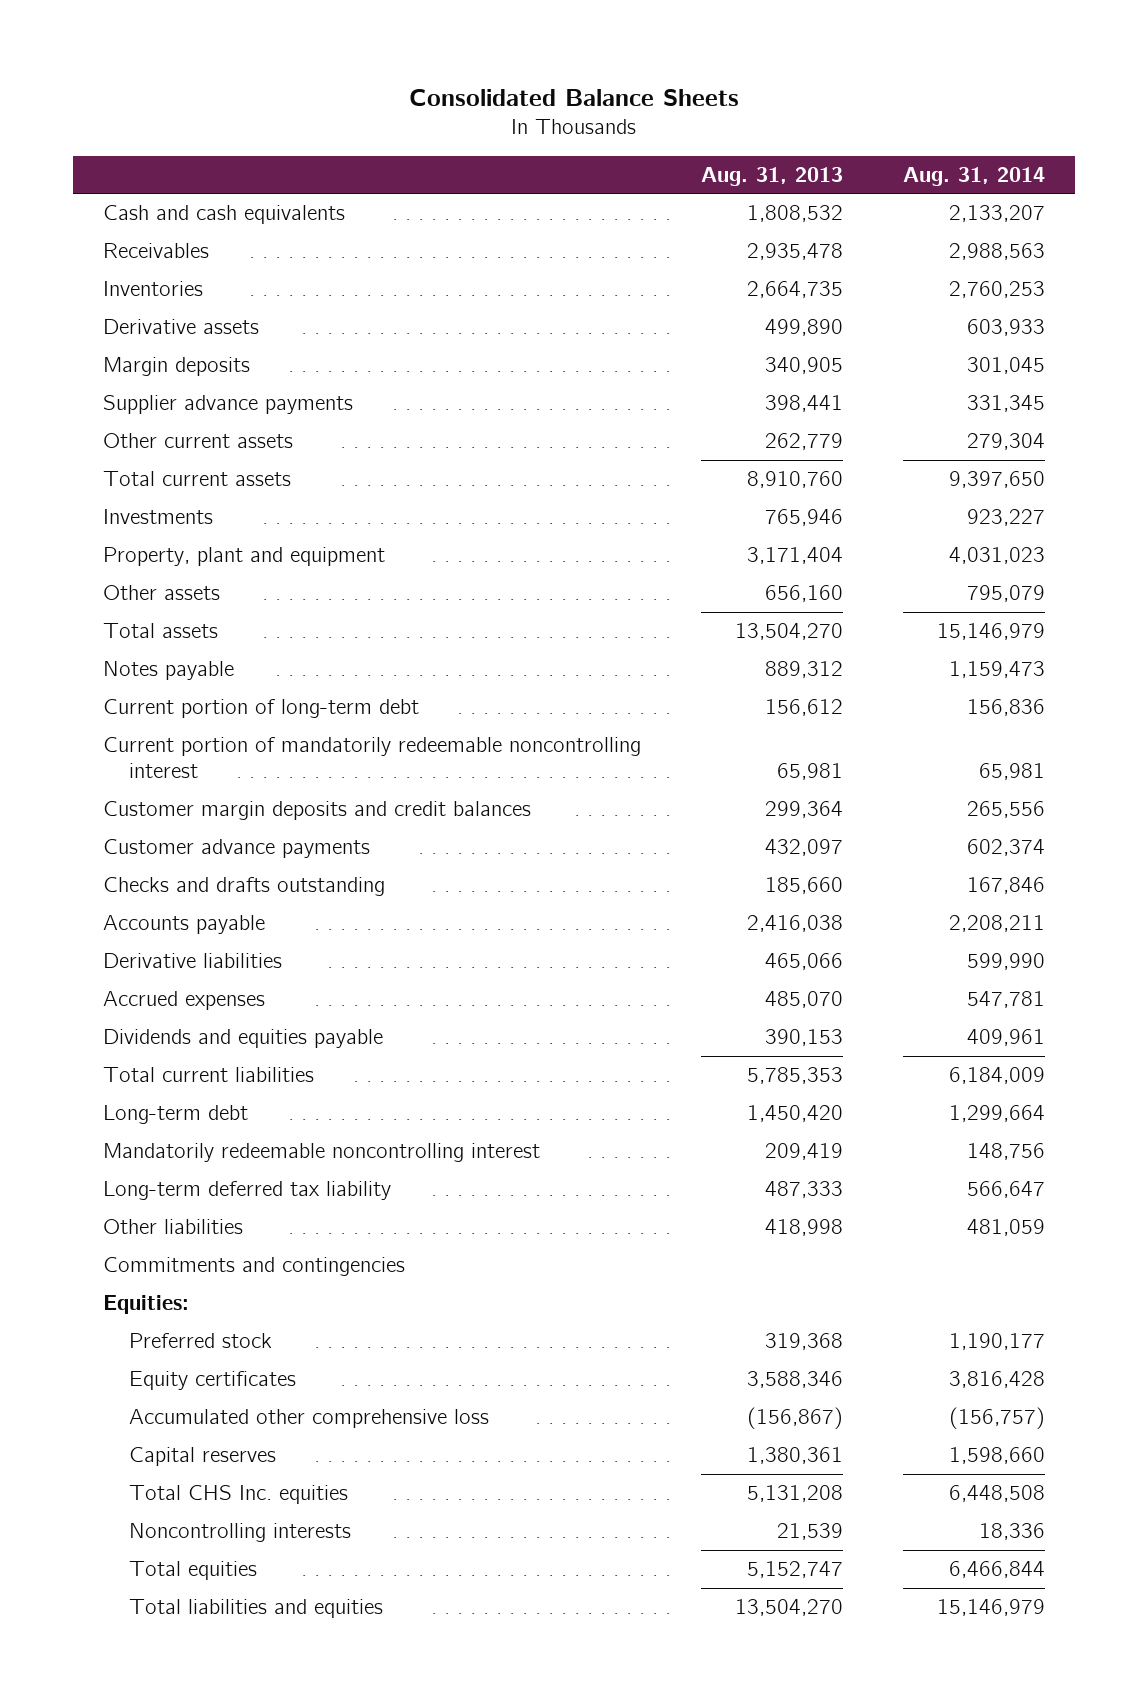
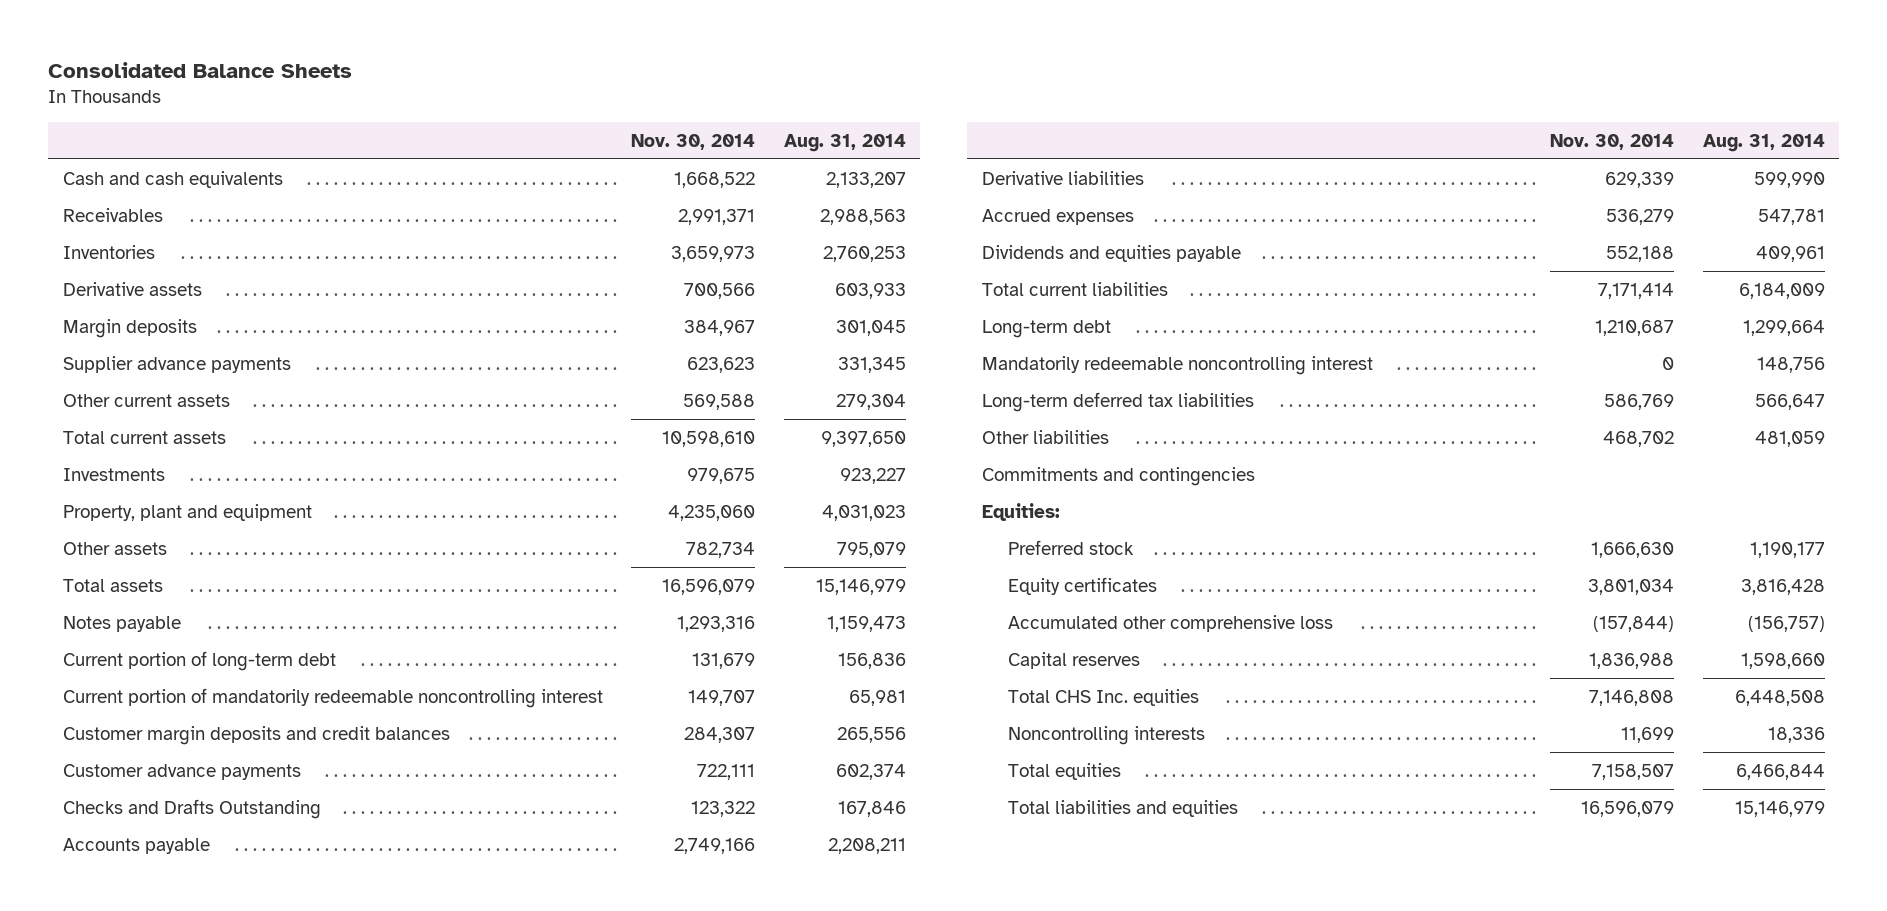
- | Aug. 31, 2013 | Aug. 31, 2014
+ | Nov. 30, 2014 | Aug. 31, 2014
- Checks and drafts outstanding | 185,660 | 167,846
+ Checks and Drafts Outstanding | 123,322 | 167,846
- Long-term deferred tax liability | 487,333 | 566,647
+ Long-term deferred tax liabilities | 586,769 | 566,647

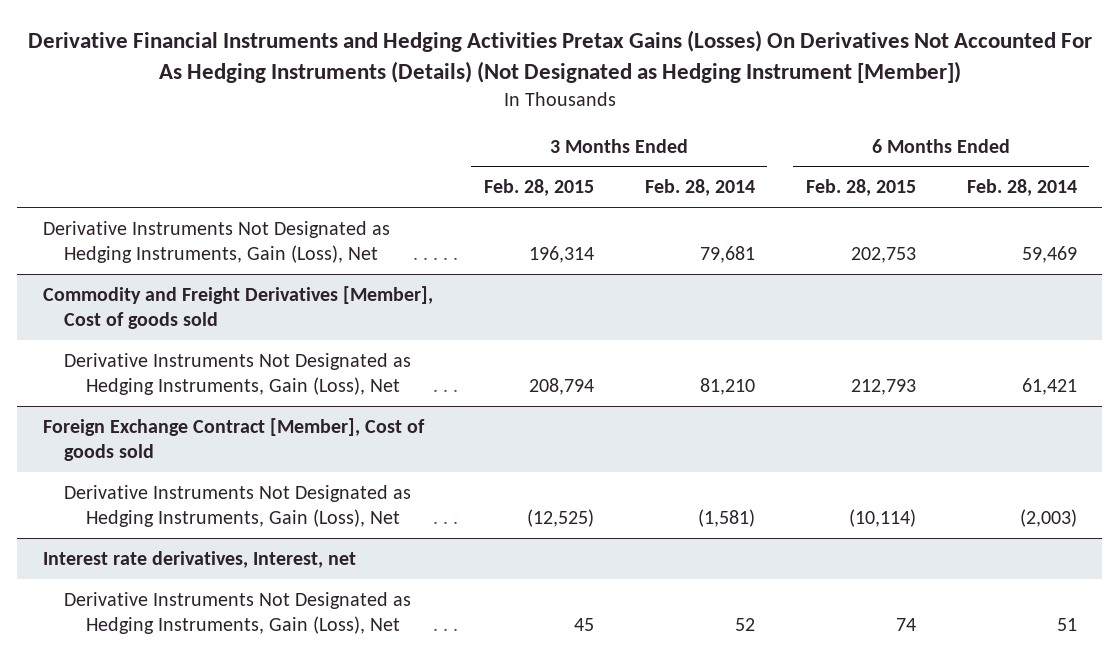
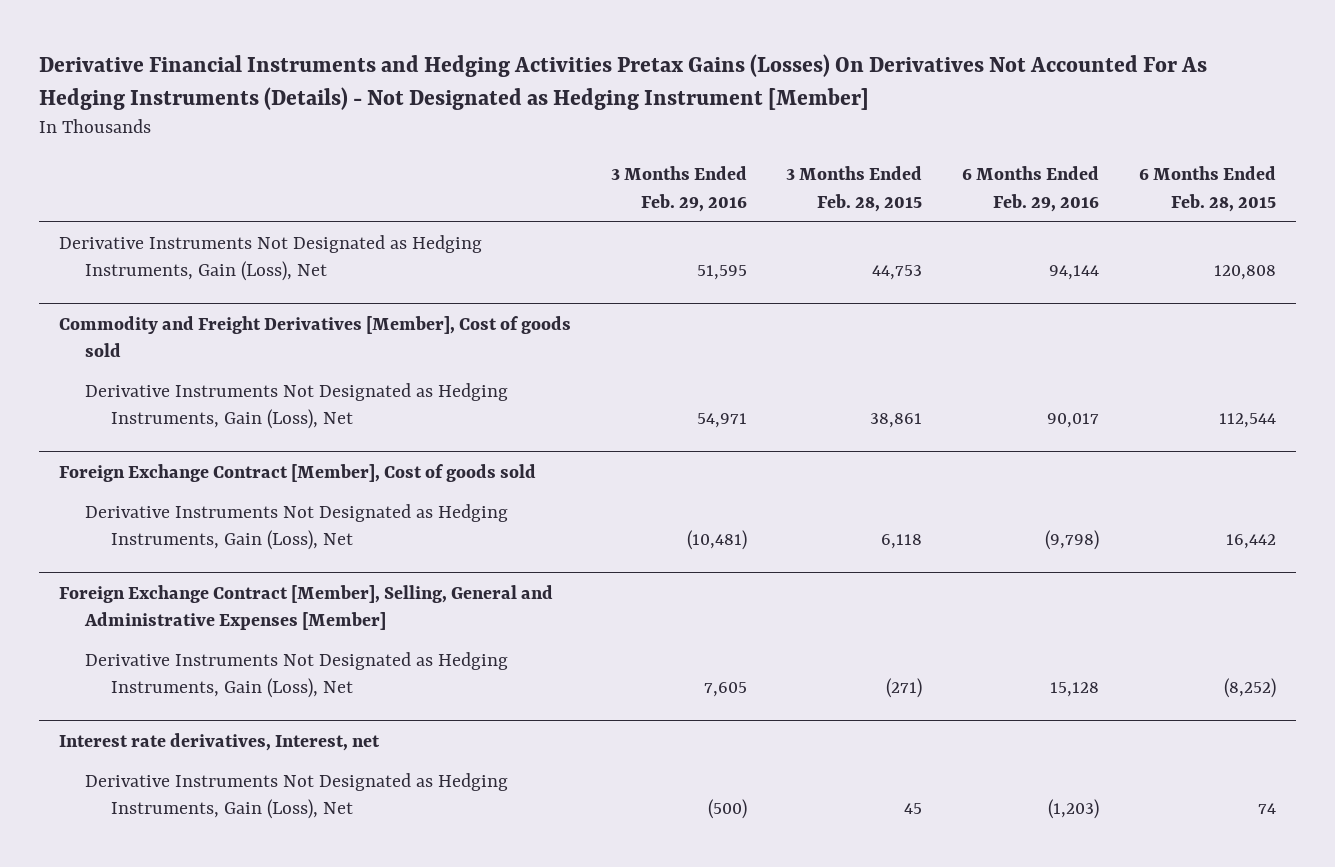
- Derivative Financial Instruments and Hedging Activities Pretax Gains (Losses) On Derivatives Not Accounted For As Hedging Instruments (Details) (Not Designated as Hedging Instrument [Member])
+ Derivative Financial Instruments and Hedging Activities Pretax Gains (Losses) On Derivatives Not Accounted For As Hedging Instruments (Details) - Not Designated as Hedging Instrument [Member]
- | 3 Months Ended Feb. 28, 2015 | 3 Months Ended Feb. 28, 2014 | 6 Months Ended Feb. 28, 2015 | 6 Months Ended Feb. 28, 2014
+ | 3 Months Ended Feb. 29, 2016 | 3 Months Ended Feb. 28, 2015 | 6 Months Ended Feb. 29, 2016 | 6 Months Ended Feb. 28, 2015
- Derivative Instruments Not Designated as Hedging Instruments, Gain (Loss), Net | 196,314 | 79,681 | 202,753 | 59,469
+ Derivative Instruments Not Designated as Hedging Instruments, Gain (Loss), Net | 51,595 | 44,753 | 94,144 | 120,808
@ Commodity and Freight Derivatives [Member], Cost of goods sold
- Derivative Instruments Not Designated as Hedging Instruments, Gain (Loss), Net | 208,794 | 81,210 | 212,793 | 61,421
+ Derivative Instruments Not Designated as Hedging Instruments, Gain (Loss), Net | 54,971 | 38,861 | 90,017 | 112,544
@ Foreign Exchange Contract [Member], Cost of goods sold
- Derivative Instruments Not Designated as Hedging Instruments, Gain (Loss), Net | (12,525) | (1,581) | (10,114) | (2,003)
+ Derivative Instruments Not Designated as Hedging Instruments, Gain (Loss), Net | (10,481) | 6,118 | (9,798) | 16,442
+ Foreign Exchange Contract [Member], Selling, General and Administrative Expenses [Member]
+ Derivative Instruments Not Designated as Hedging Instruments, Gain (Loss), Net | 7,605 | (271) | 15,128 | (8,252)

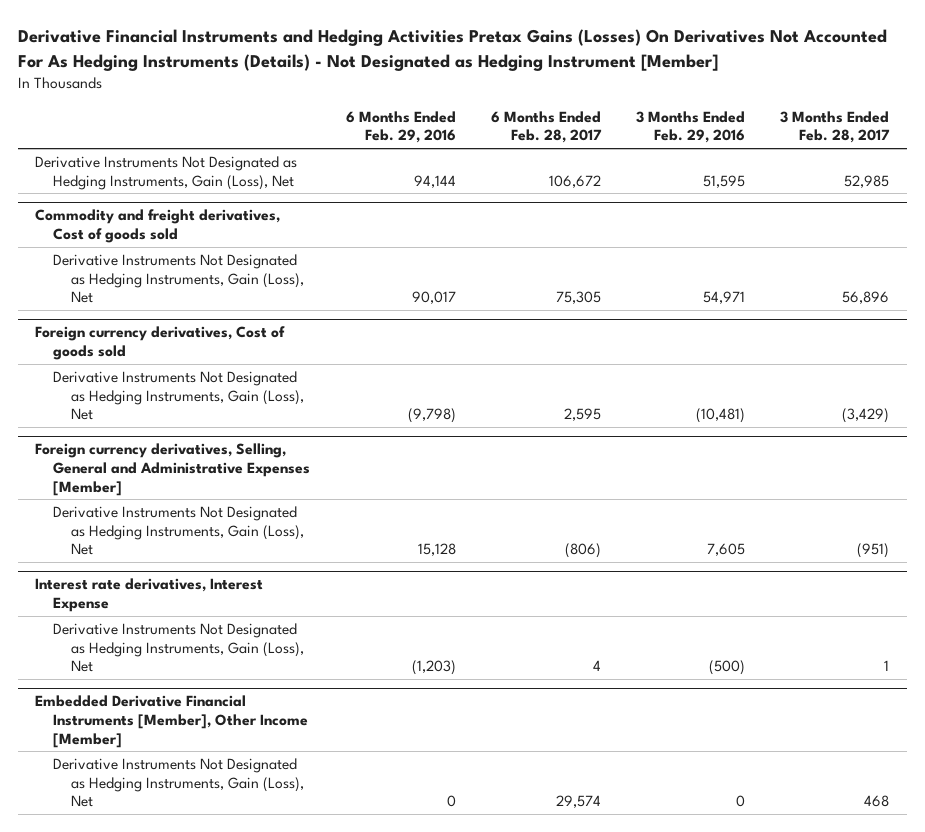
- | 3 Months Ended Feb. 29, 2016 | 3 Months Ended Feb. 28, 2015 | 6 Months Ended Feb. 29, 2016 | 6 Months Ended Feb. 28, 2015
+ | 6 Months Ended Feb. 29, 2016 | 6 Months Ended Feb. 28, 2017 | 3 Months Ended Feb. 29, 2016 | 3 Months Ended Feb. 28, 2017
- Commodity and Freight Derivatives [Member], Cost of goods sold
+ Commodity and freight derivatives, Cost of goods sold
- Foreign Exchange Contract [Member], Cost of goods sold
+ Foreign currency derivatives, Cost of goods sold
- Foreign Exchange Contract [Member], Selling, General and Administrative Expenses [Member]
+ Foreign currency derivatives, Selling, General and Administrative Expenses [Member]
- Interest rate derivatives, Interest, net
+ Interest rate derivatives, Interest Expense
+ Embedded Derivative Financial Instruments [Member], Other Income [Member]
+ Derivative Instruments Not Designated as Hedging Instruments, Gain (Loss), Net | 0 | 29,574 | 0 | 468

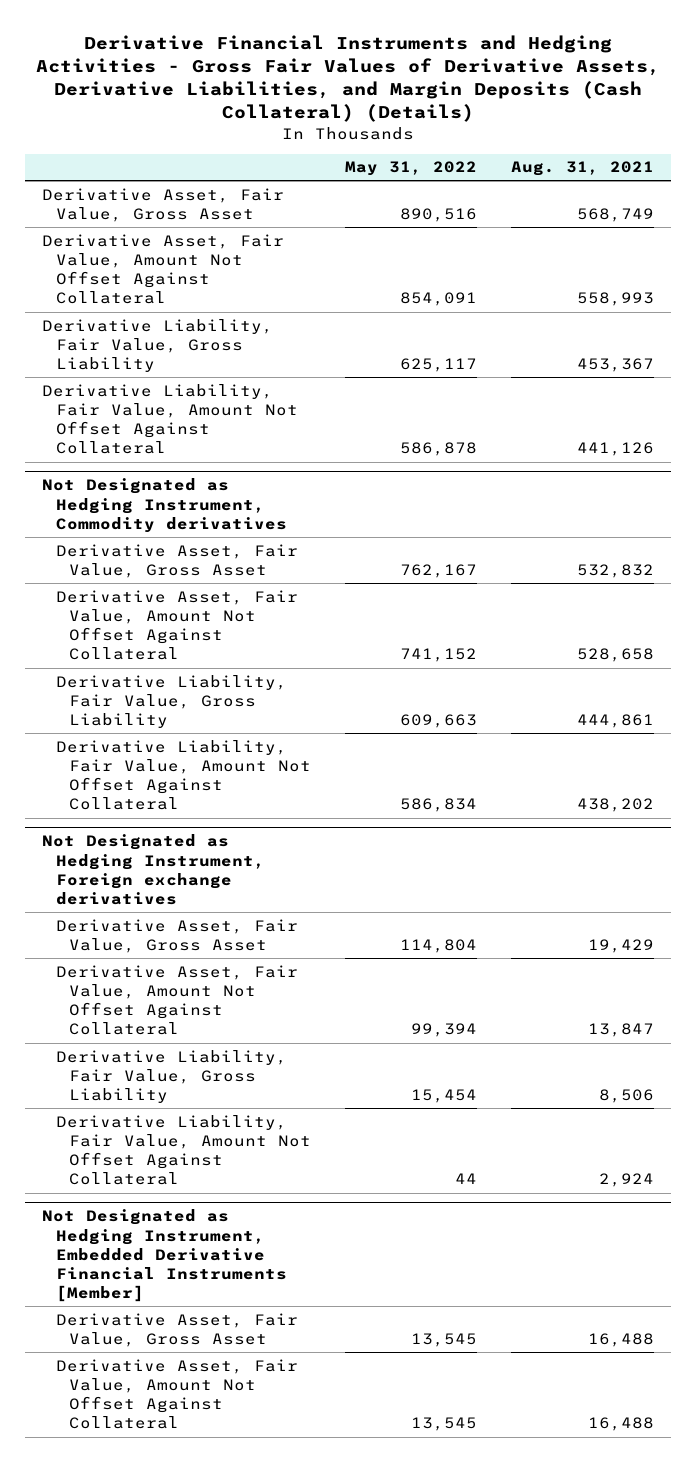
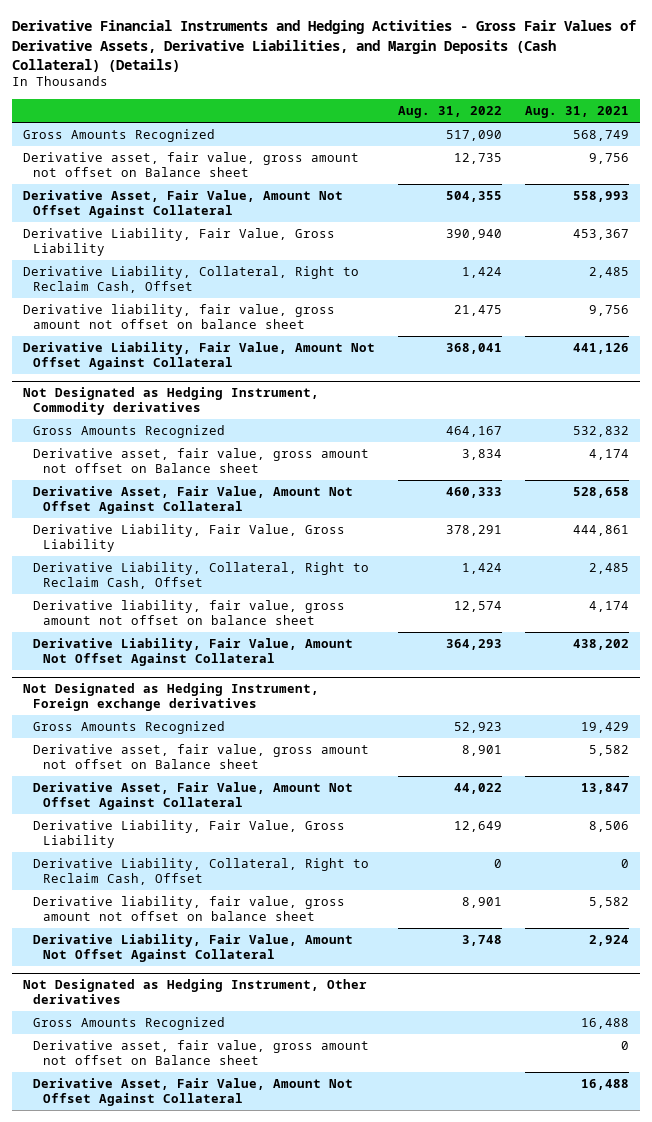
- | May 31, 2022 | Aug. 31, 2021
+ | Aug. 31, 2022 | Aug. 31, 2021
- Derivative Asset, Fair Value, Gross Asset | 890,516 | 568,749
+ Gross Amounts Recognized | 517,090 | 568,749
+ Derivative asset, fair value, gross amount not offset on Balance sheet | 12,735 | 9,756
+ Derivative Liability, Collateral, Right to Reclaim Cash, Offset | 1,424 | 2,485
+ Derivative liability, fair value, gross amount not offset on balance sheet | 21,475 | 9,756
@ Not Designated as Hedging Instrument, Commodity derivatives
- Derivative Asset, Fair Value, Gross Asset | 762,167 | 532,832
+ Gross Amounts Recognized | 464,167 | 532,832
+ Derivative asset, fair value, gross amount not offset on Balance sheet | 3,834 | 4,174
+ Derivative Liability, Collateral, Right to Reclaim Cash, Offset | 1,424 | 2,485
+ Derivative liability, fair value, gross amount not offset on balance sheet | 12,574 | 4,174
@ Not Designated as Hedging Instrument, Foreign exchange derivatives
- Derivative Asset, Fair Value, Gross Asset | 114,804 | 19,429
+ Gross Amounts Recognized | 52,923 | 19,429
+ Derivative asset, fair value, gross amount not offset on Balance sheet | 8,901 | 5,582
+ Derivative Liability, Collateral, Right to Reclaim Cash, Offset | 0 | 0
+ Derivative liability, fair value, gross amount not offset on balance sheet | 8,901 | 5,582
- Not Designated as Hedging Instrument, Embedded Derivative Financial Instruments [Member]
- Derivative Asset, Fair Value, Gross Asset | 13,545 | 16,488
+ Not Designated as Hedging Instrument, Other derivatives
+ Gross Amounts Recognized | | 16,488
+ Derivative asset, fair value, gross amount not offset on Balance sheet | | 0

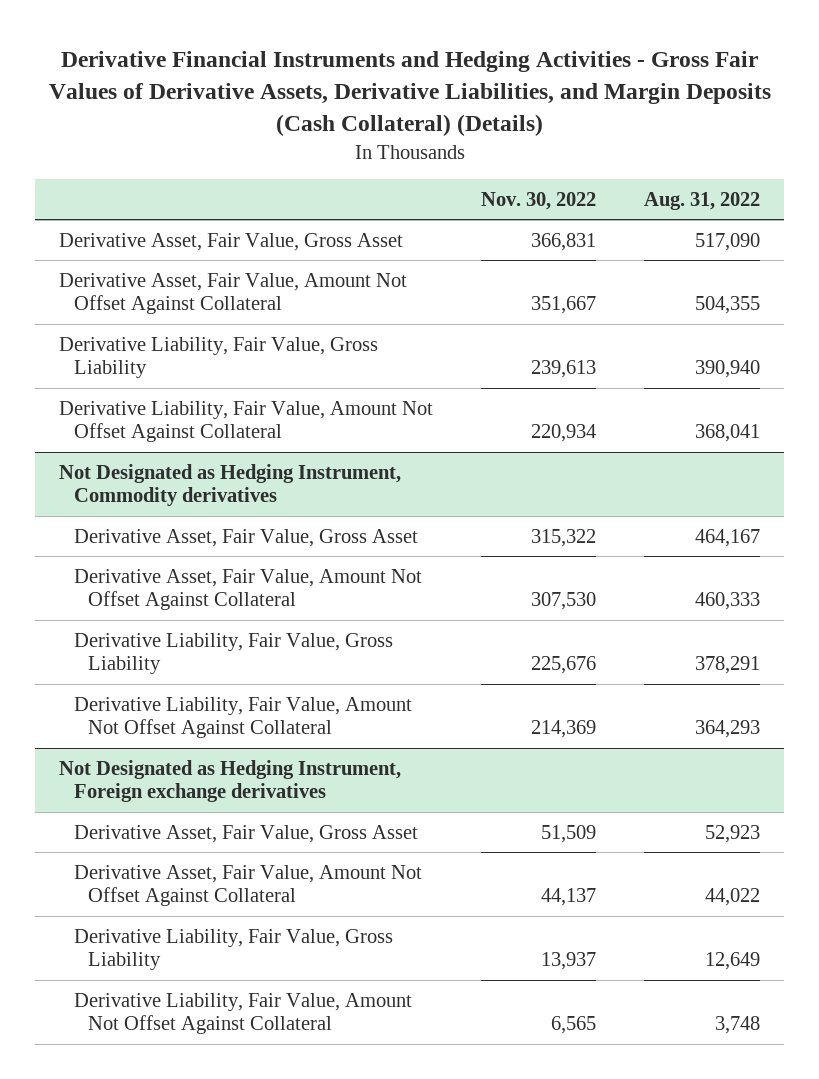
- | Aug. 31, 2022 | Aug. 31, 2021
+ | Nov. 30, 2022 | Aug. 31, 2022
- Gross Amounts Recognized | 517,090 | 568,749
- Derivative asset, fair value, gross amount not offset on Balance sheet | 12,735 | 9,756
+ Derivative Asset, Fair Value, Gross Asset | 366,831 | 517,090
- Derivative Liability, Collateral, Right to Reclaim Cash, Offset | 1,424 | 2,485
- Derivative liability, fair value, gross amount not offset on balance sheet | 21,475 | 9,756
@ Not Designated as Hedging Instrument, Commodity derivatives
- Gross Amounts Recognized | 464,167 | 532,832
- Derivative asset, fair value, gross amount not offset on Balance sheet | 3,834 | 4,174
+ Derivative Asset, Fair Value, Gross Asset | 315,322 | 464,167
- Derivative Liability, Collateral, Right to Reclaim Cash, Offset | 1,424 | 2,485
- Derivative liability, fair value, gross amount not offset on balance sheet | 12,574 | 4,174
@ Not Designated as Hedging Instrument, Foreign exchange derivatives
- Gross Amounts Recognized | 52,923 | 19,429
- Derivative asset, fair value, gross amount not offset on Balance sheet | 8,901 | 5,582
+ Derivative Asset, Fair Value, Gross Asset | 51,509 | 52,923
- Derivative Liability, Collateral, Right to Reclaim Cash, Offset | 0 | 0
- Derivative liability, fair value, gross amount not offset on balance sheet | 8,901 | 5,582
- Not Designated as Hedging Instrument, Other derivatives
- Gross Amounts Recognized | | 16,488
- Derivative asset, fair value, gross amount not offset on Balance sheet | | 0
- Derivative Asset, Fair Value, Amount Not Offset Against Collateral | | 16,488

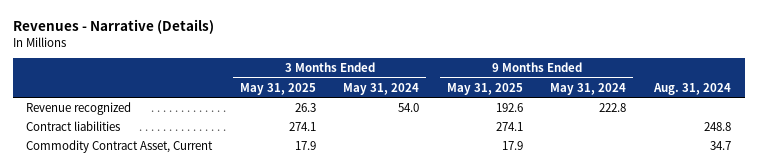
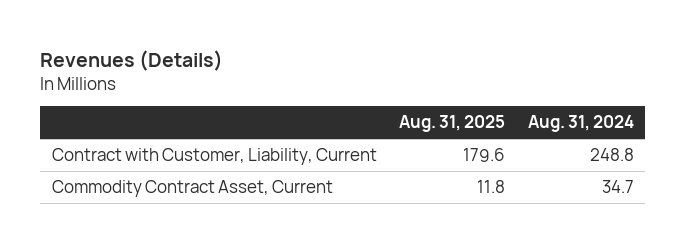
- Revenues - Narrative (Details)
+ Revenues (Details)
- | 3 Months Ended May 31, 2025 | 3 Months Ended May 31, 2024 | 9 Months Ended May 31, 2025 | 9 Months Ended May 31, 2024 | Aug. 31, 2024
+ | Aug. 31, 2025 | Aug. 31, 2024
- Revenue recognized | 26.3 | 54.0 | 192.6 | 222.8 |
- Contract liabilities | 274.1 | | 274.1 | | 248.8
+ Contract with Customer, Liability, Current | 179.6 | 248.8

